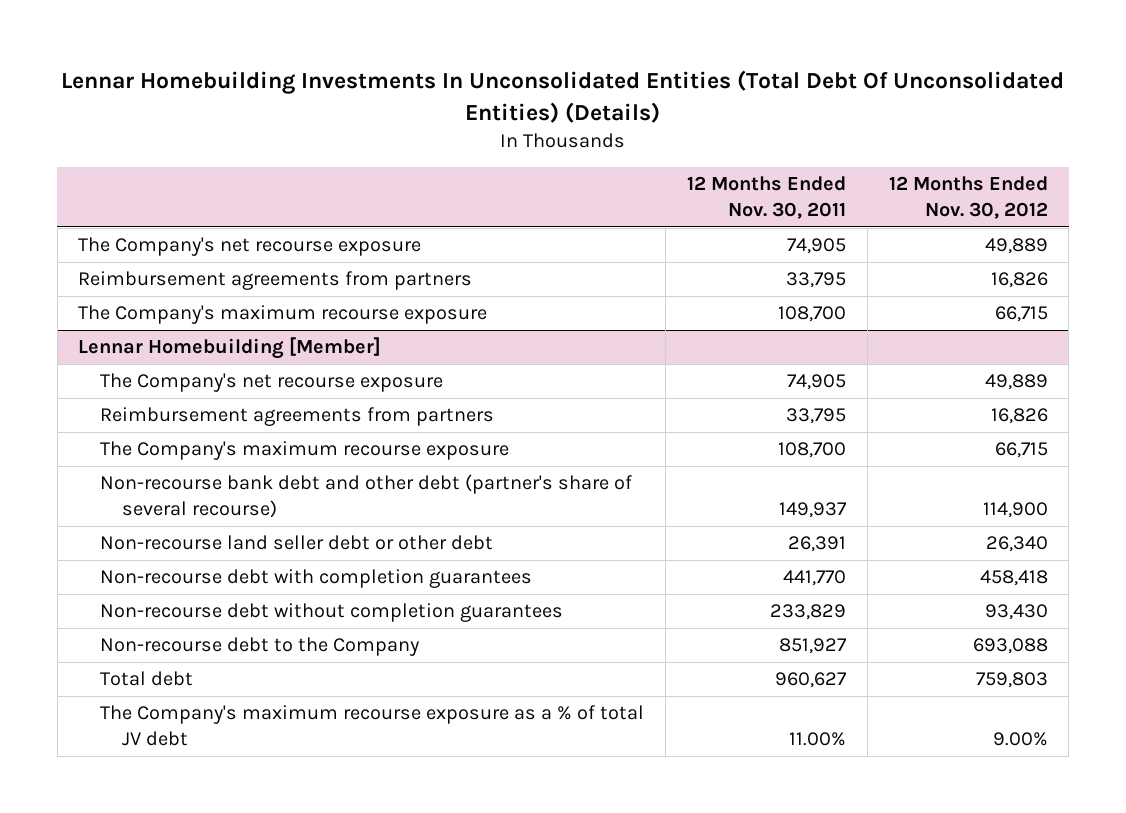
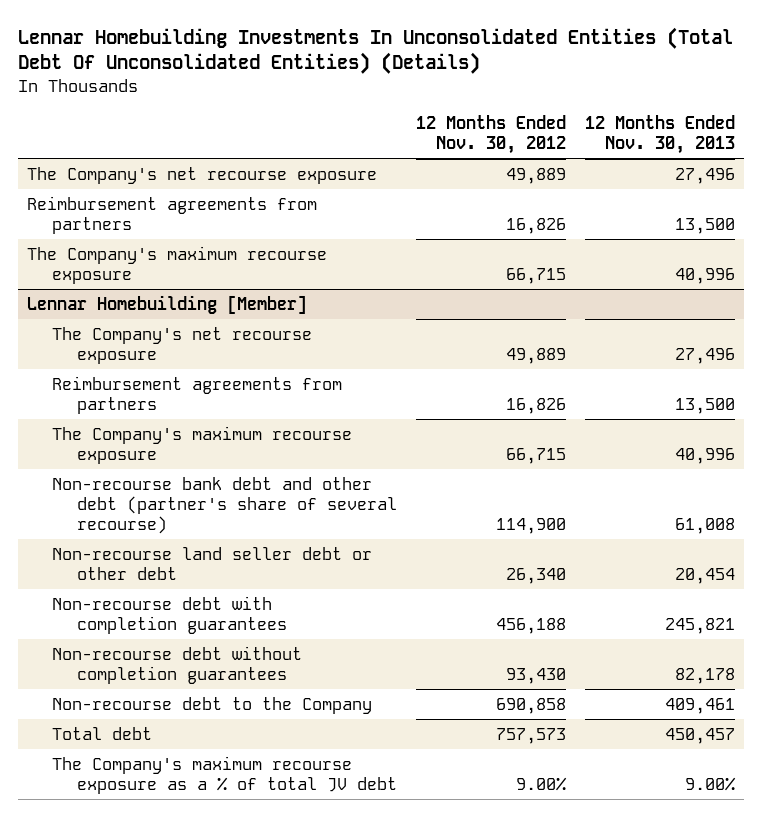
- | 12 Months Ended Nov. 30, 2011 | 12 Months Ended Nov. 30, 2012
+ | 12 Months Ended Nov. 30, 2012 | 12 Months Ended Nov. 30, 2013
@ Lennar Homebuilding [Member]
- Non-recourse debt with completion guarantees | 441,770 | 458,418
+ Non-recourse debt with completion guarantees | 456,188 | 245,821
- Non-recourse debt to the Company | 851,927 | 693,088
- Total debt | 960,627 | 759,803
+ Non-recourse debt to the Company | 690,858 | 409,461
+ Total debt | 757,573 | 450,457

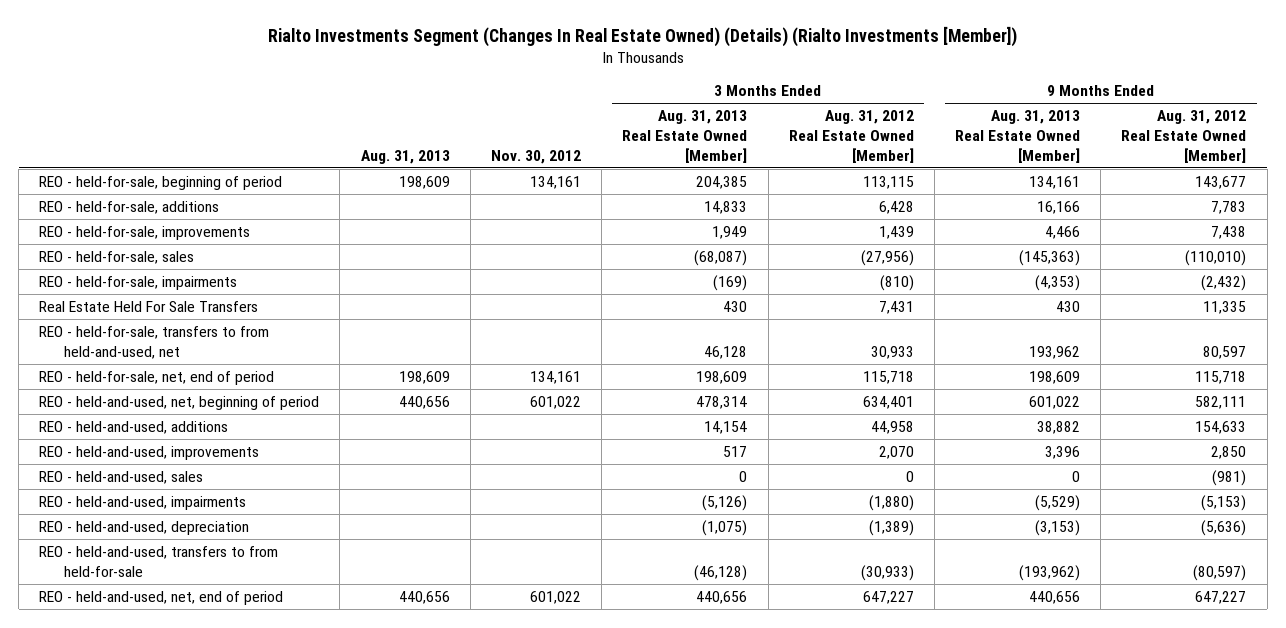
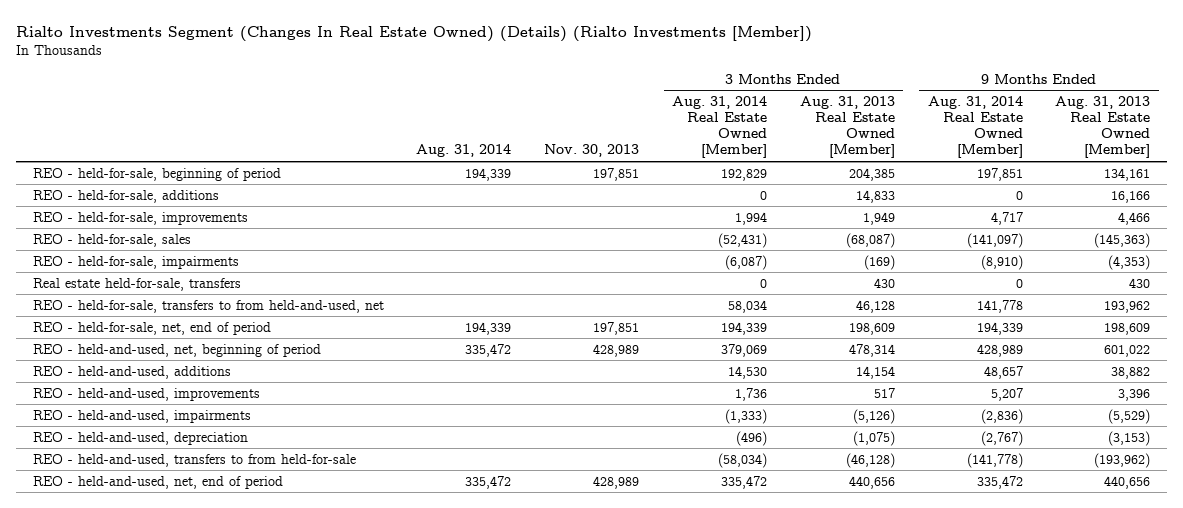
- | Aug. 31, 2013 | Nov. 30, 2012 | 3 Months Ended Aug. 31, 2013 Real Estate Owned [Member] | 3 Months Ended Aug. 31, 2012 Real Estate Owned [Member] | 9 Months Ended Aug. 31, 2013 Real Estate Owned [Member] | 9 Months Ended Aug. 31, 2012 Real Estate Owned [Member]
+ | Aug. 31, 2014 | Nov. 30, 2013 | 3 Months Ended Aug. 31, 2014 Real Estate Owned [Member] | 3 Months Ended Aug. 31, 2013 Real Estate Owned [Member] | 9 Months Ended Aug. 31, 2014 Real Estate Owned [Member] | 9 Months Ended Aug. 31, 2013 Real Estate Owned [Member]
- Real Estate Held For Sale Transfers | | | 430 | 7,431 | 430 | 11,335
+ Real estate held-for-sale, transfers | | | 0 | 430 | 0 | 430
- REO - held-and-used, sales | | | 0 | 0 | 0 | (981)

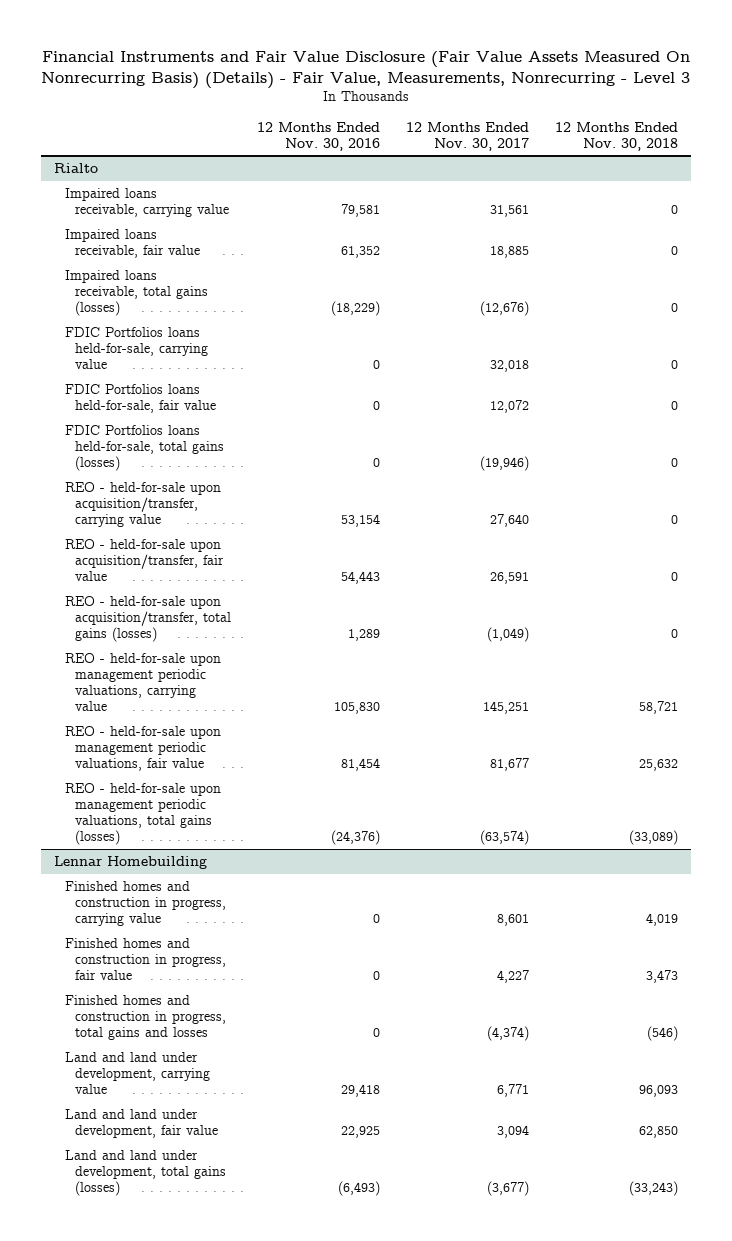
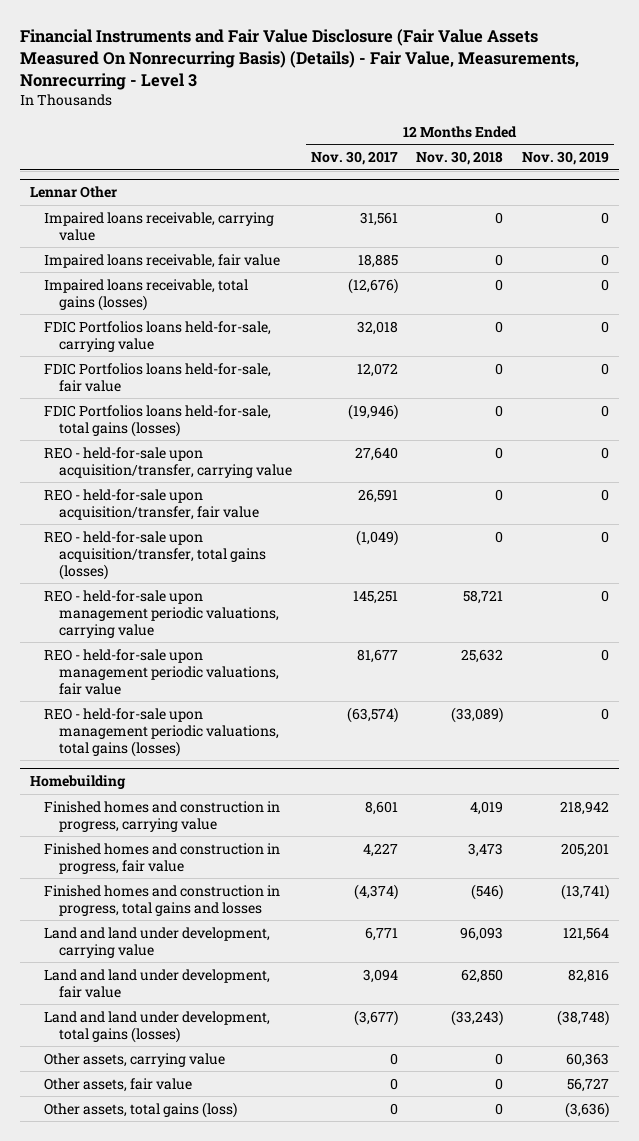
- | 12 Months Ended Nov. 30, 2016 | 12 Months Ended Nov. 30, 2017 | 12 Months Ended Nov. 30, 2018
+ | 12 Months Ended Nov. 30, 2017 | 12 Months Ended Nov. 30, 2018 | 12 Months Ended Nov. 30, 2019
- Rialto
+ Lennar Other
- Lennar Homebuilding
+ Homebuilding
+ Other assets, carrying value | 0 | 0 | 60,363
+ Other assets, fair value | 0 | 0 | 56,727
+ Other assets, total gains (loss) | 0 | 0 | (3,636)

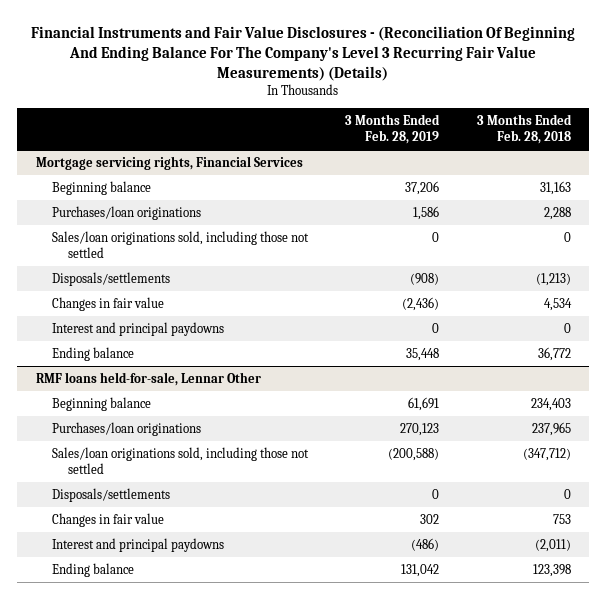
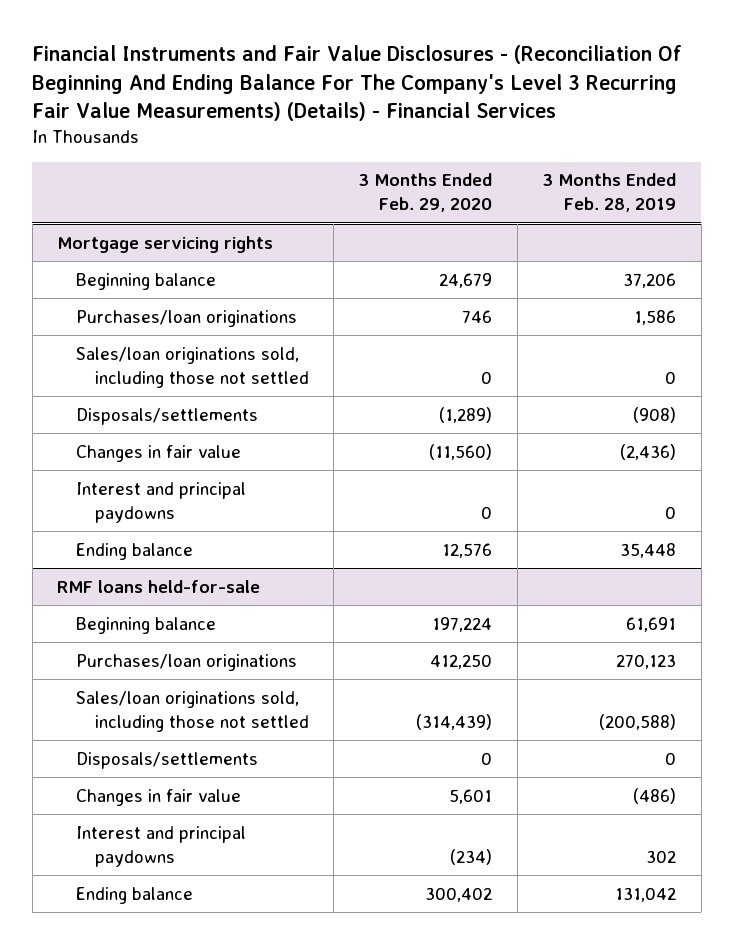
- Financial Instruments and Fair Value Disclosures - (Reconciliation Of Beginning And Ending Balance For The Company's Level 3 Recurring Fair Value Measurements) (Details)
+ Financial Instruments and Fair Value Disclosures - (Reconciliation Of Beginning And Ending Balance For The Company's Level 3 Recurring Fair Value Measurements) (Details) - Financial Services
- | 3 Months Ended Feb. 28, 2019 | 3 Months Ended Feb. 28, 2018
+ | 3 Months Ended Feb. 29, 2020 | 3 Months Ended Feb. 28, 2019
- Mortgage servicing rights, Financial Services
+ Mortgage servicing rights
- RMF loans held-for-sale, Lennar Other
+ RMF loans held-for-sale
- Changes in fair value | 302 | 753
- Interest and principal paydowns | (486) | (2,011)
+ Changes in fair value | 5,601 | (486)
+ Interest and principal paydowns | (234) | 302

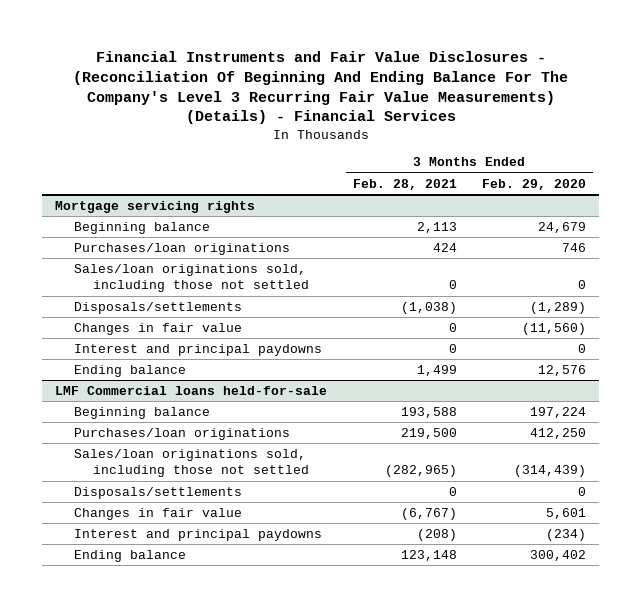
- | 3 Months Ended Feb. 29, 2020 | 3 Months Ended Feb. 28, 2019
+ | 3 Months Ended Feb. 28, 2021 | 3 Months Ended Feb. 29, 2020
- RMF loans held-for-sale
+ LMF Commercial loans held-for-sale

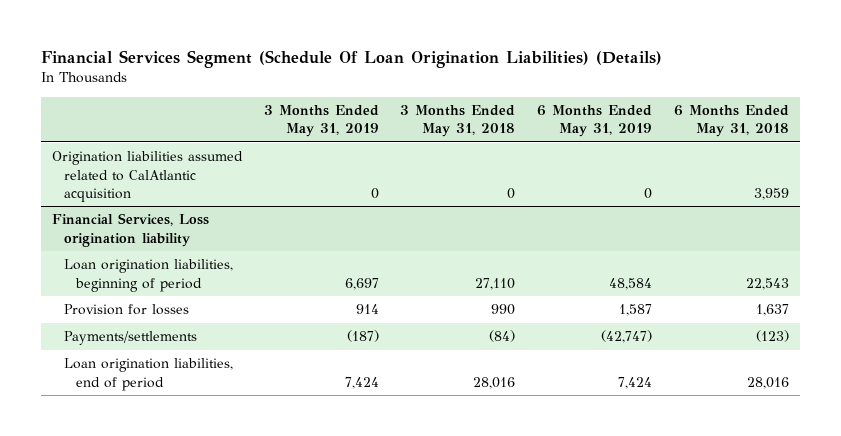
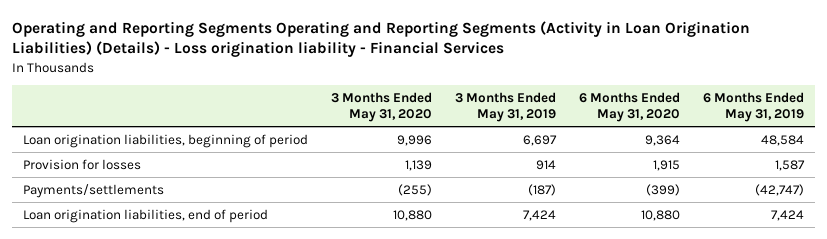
- Financial Services Segment (Schedule Of Loan Origination Liabilities) (Details)
+ Operating and Reporting Segments Operating and Reporting Segments (Activity in Loan Origination Liabilities) (Details) - Loss origination liability - Financial Services
- | 3 Months Ended May 31, 2019 | 3 Months Ended May 31, 2018 | 6 Months Ended May 31, 2019 | 6 Months Ended May 31, 2018
+ | 3 Months Ended May 31, 2020 | 3 Months Ended May 31, 2019 | 6 Months Ended May 31, 2020 | 6 Months Ended May 31, 2019
- Origination liabilities assumed related to CalAtlantic acquisition | 0 | 0 | 0 | 3,959
- Financial Services, Loss origination liability

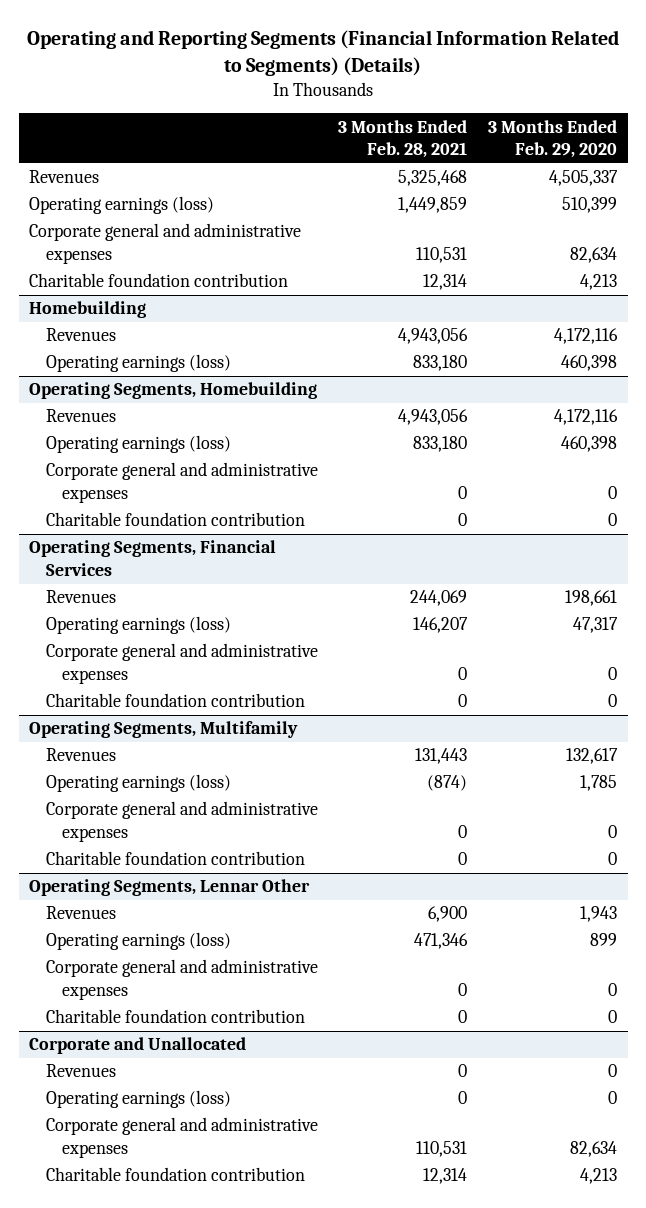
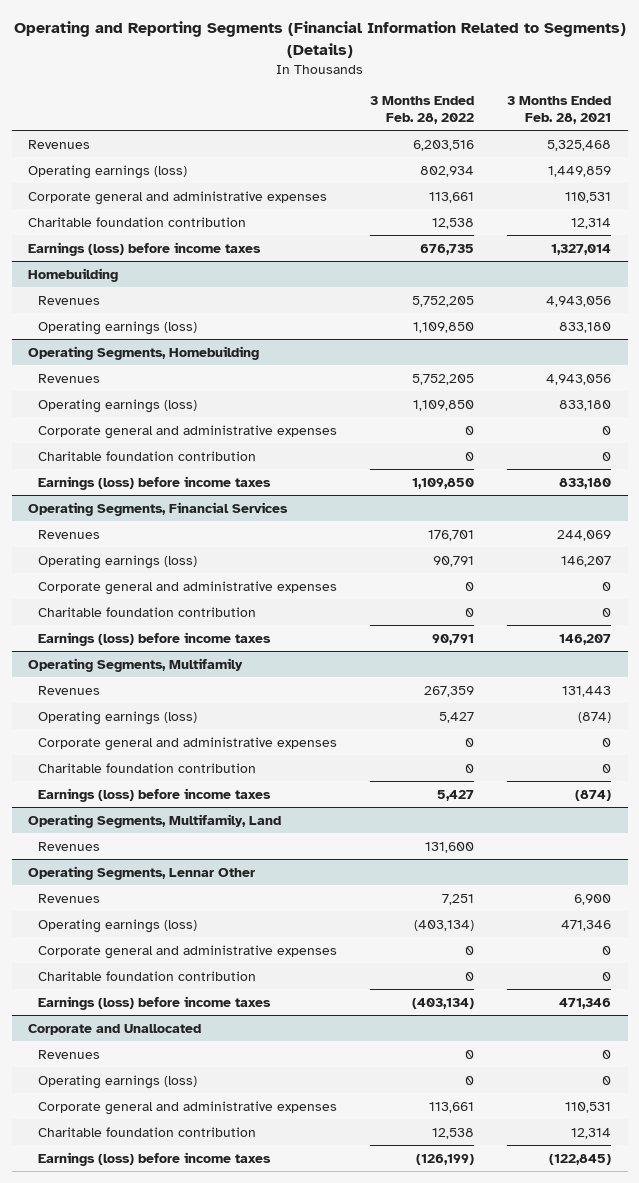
- | 3 Months Ended Feb. 28, 2021 | 3 Months Ended Feb. 29, 2020
+ | 3 Months Ended Feb. 28, 2022 | 3 Months Ended Feb. 28, 2021
+ Earnings (loss) before income taxes | 676,735 | 1,327,014
@ Operating Segments, Homebuilding
+ Earnings (loss) before income taxes | 1,109,850 | 833,180
@ Operating Segments, Financial Services
+ Earnings (loss) before income taxes | 90,791 | 146,207
@ Operating Segments, Multifamily
+ Earnings (loss) before income taxes | 5,427 | (874)
+ Operating Segments, Multifamily, Land
+ Revenues | 131,600 |
@ Operating Segments, Lennar Other
+ Earnings (loss) before income taxes | (403,134) | 471,346
@ Corporate and Unallocated
+ Earnings (loss) before income taxes | (126,199) | (122,845)

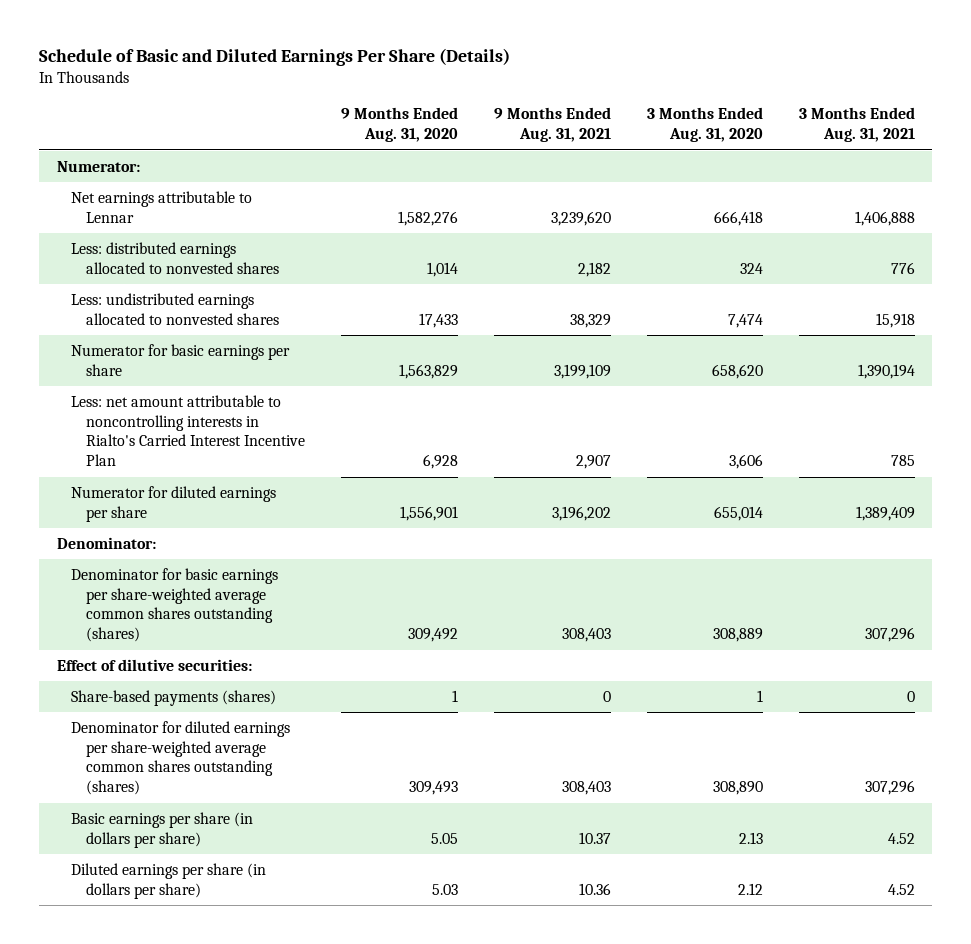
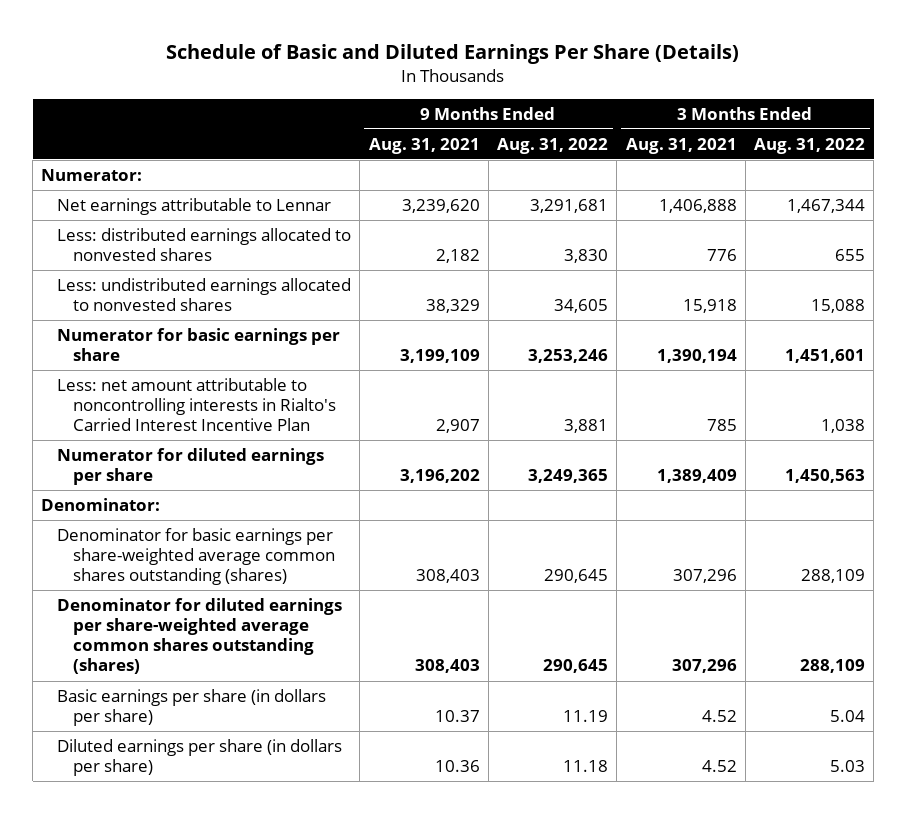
- | 9 Months Ended Aug. 31, 2020 | 9 Months Ended Aug. 31, 2021 | 3 Months Ended Aug. 31, 2020 | 3 Months Ended Aug. 31, 2021
+ | 9 Months Ended Aug. 31, 2021 | 9 Months Ended Aug. 31, 2022 | 3 Months Ended Aug. 31, 2021 | 3 Months Ended Aug. 31, 2022
- Effect of dilutive securities:
- Share-based payments (shares) | 1 | 0 | 1 | 0

